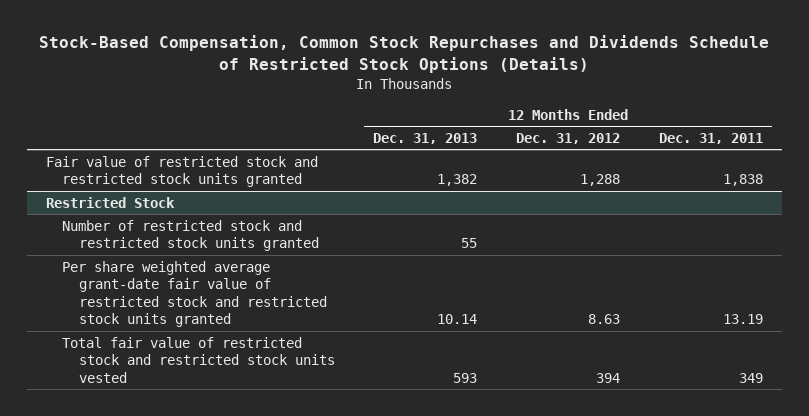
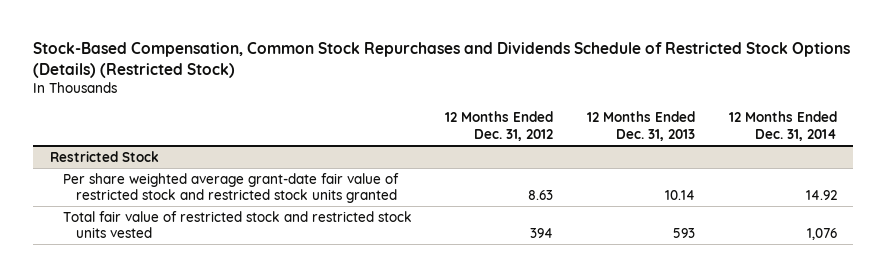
- Stock-Based Compensation, Common Stock Repurchases and Dividends Schedule of Restricted Stock Options (Details)
+ Stock-Based Compensation, Common Stock Repurchases and Dividends Schedule of Restricted Stock Options (Details) (Restricted Stock)
- | 12 Months Ended Dec. 31, 2013 | 12 Months Ended Dec. 31, 2012 | 12 Months Ended Dec. 31, 2011
+ | 12 Months Ended Dec. 31, 2012 | 12 Months Ended Dec. 31, 2013 | 12 Months Ended Dec. 31, 2014
- Fair value of restricted stock and restricted stock units granted | 1,382 | 1,288 | 1,838
@ Restricted Stock
- Number of restricted stock and restricted stock units granted | 55 | |

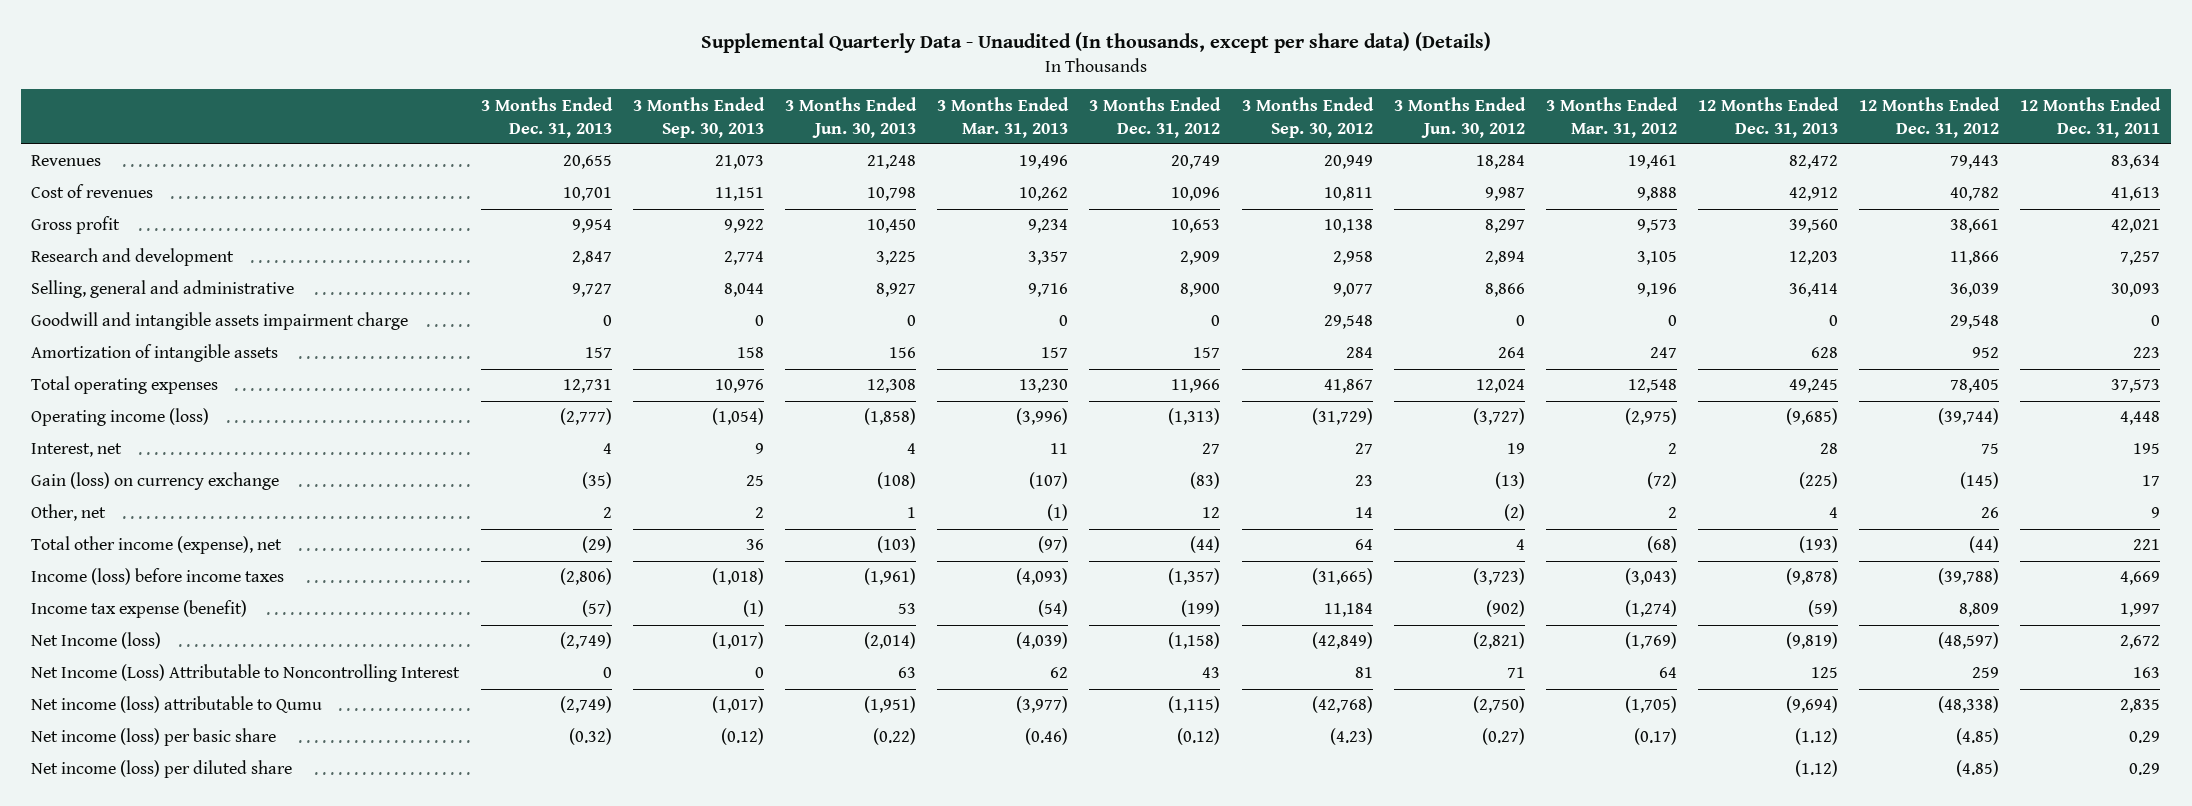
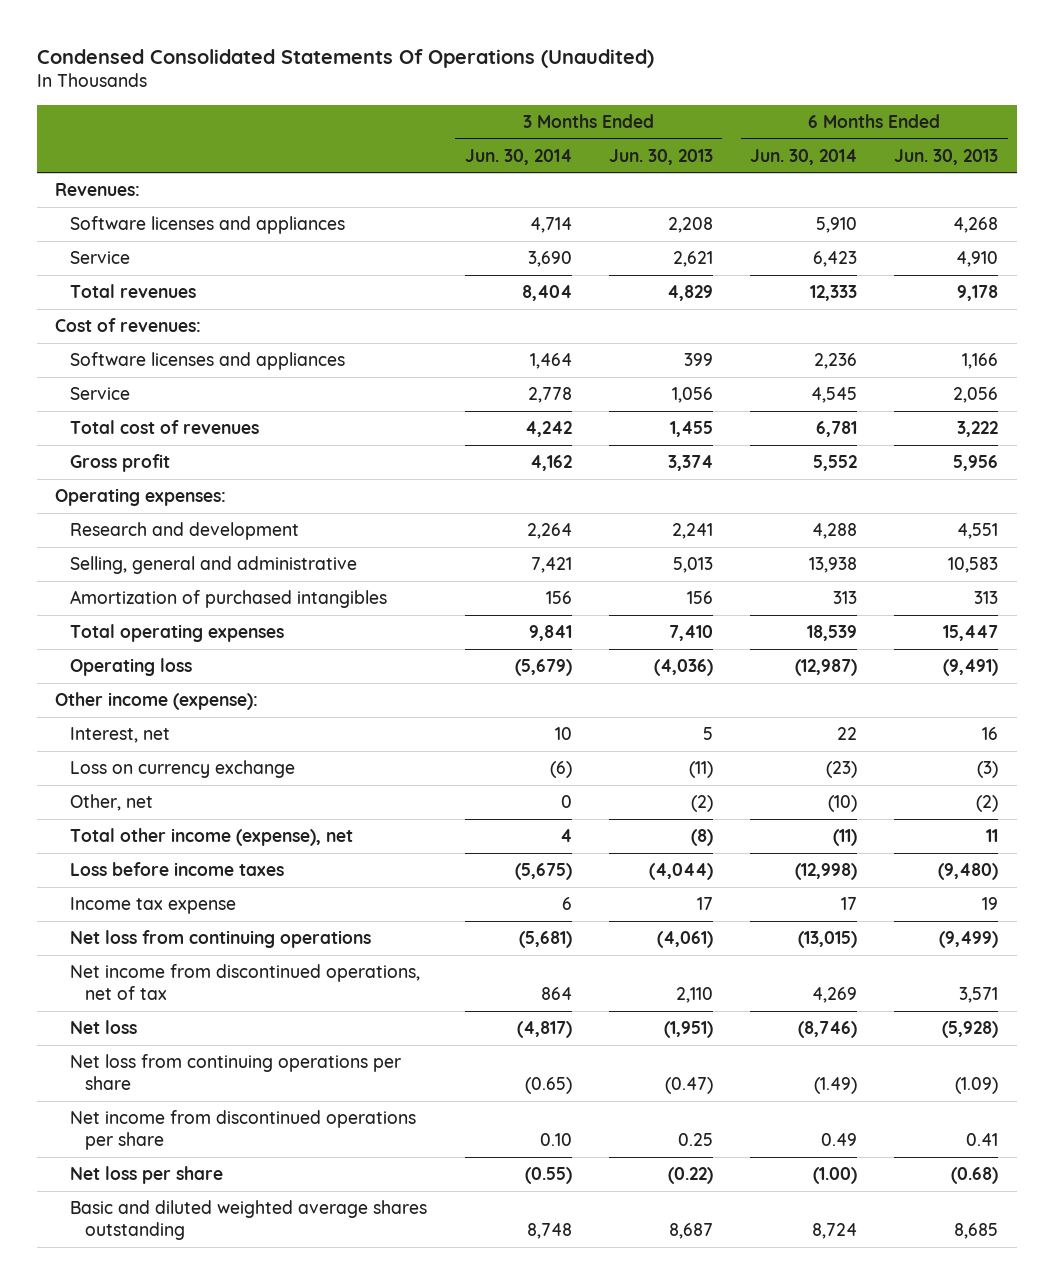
- Supplemental Quarterly Data - Unaudited (In thousands, except per share data) (Details)
+ Condensed Consolidated Statements Of Operations (Unaudited)
- | 3 Months Ended Dec. 31, 2013 | 3 Months Ended Sep. 30, 2013 | 3 Months Ended Jun. 30, 2013 | 3 Months Ended Mar. 31, 2013 | 3 Months Ended Dec. 31, 2012 | 3 Months Ended Sep. 30, 2012 | 3 Months Ended Jun. 30, 2012 | 3 Months Ended Mar. 31, 2012 | 12 Months Ended Dec. 31, 2013 | 12 Months Ended Dec. 31, 2012 | 12 Months Ended Dec. 31, 2011
+ | 3 Months Ended Jun. 30, 2014 | 3 Months Ended Jun. 30, 2013 | 6 Months Ended Jun. 30, 2014 | 6 Months Ended Jun. 30, 2013
- Revenues | 20,655 | 21,073 | 21,248 | 19,496 | 20,749 | 20,949 | 18,284 | 19,461 | 82,472 | 79,443 | 83,634
- Cost of revenues | 10,701 | 11,151 | 10,798 | 10,262 | 10,096 | 10,811 | 9,987 | 9,888 | 42,912 | 40,782 | 41,613
- Gross profit | 9,954 | 9,922 | 10,450 | 9,234 | 10,653 | 10,138 | 8,297 | 9,573 | 39,560 | 38,661 | 42,021
- Research and development | 2,847 | 2,774 | 3,225 | 3,357 | 2,909 | 2,958 | 2,894 | 3,105 | 12,203 | 11,866 | 7,257
- Selling, general and administrative | 9,727 | 8,044 | 8,927 | 9,716 | 8,900 | 9,077 | 8,866 | 9,196 | 36,414 | 36,039 | 30,093
- Goodwill and intangible assets impairment charge | 0 | 0 | 0 | 0 | 0 | 29,548 | 0 | 0 | 0 | 29,548 | 0
- Amortization of intangible assets | 157 | 158 | 156 | 157 | 157 | 284 | 264 | 247 | 628 | 952 | 223
- Total operating expenses | 12,731 | 10,976 | 12,308 | 13,230 | 11,966 | 41,867 | 12,024 | 12,548 | 49,245 | 78,405 | 37,573
- Operating income (loss) | (2,777) | (1,054) | (1,858) | (3,996) | (1,313) | (31,729) | (3,727) | (2,975) | (9,685) | (39,744) | 4,448
- Interest, net | 4 | 9 | 4 | 11 | 27 | 27 | 19 | 2 | 28 | 75 | 195
- Gain (loss) on currency exchange | (35) | 25 | (108) | (107) | (83) | 23 | (13) | (72) | (225) | (145) | 17
- Other, net | 2 | 2 | 1 | (1) | 12 | 14 | (2) | 2 | 4 | 26 | 9
- Total other income (expense), net | (29) | 36 | (103) | (97) | (44) | 64 | 4 | (68) | (193) | (44) | 221
- Income (loss) before income taxes | (2,806) | (1,018) | (1,961) | (4,093) | (1,357) | (31,665) | (3,723) | (3,043) | (9,878) | (39,788) | 4,669
- Income tax expense (benefit) | (57) | (1) | 53 | (54) | (199) | 11,184 | (902) | (1,274) | (59) | 8,809 | 1,997
- Net Income (loss) | (2,749) | (1,017) | (2,014) | (4,039) | (1,158) | (42,849) | (2,821) | (1,769) | (9,819) | (48,597) | 2,672
- Net Income (Loss) Attributable to Noncontrolling Interest | 0 | 0 | 63 | 62 | 43 | 81 | 71 | 64 | 125 | 259 | 163
- Net income (loss) attributable to Qumu | (2,749) | (1,017) | (1,951) | (3,977) | (1,115) | (42,768) | (2,750) | (1,705) | (9,694) | (48,338) | 2,835
- Net income (loss) per basic share | (0.32) | (0.12) | (0.22) | (0.46) | (0.12) | (4.23) | (0.27) | (0.17) | (1.12) | (4.85) | 0.29
- Net income (loss) per diluted share | | | | | | | | | (1.12) | (4.85) | 0.29
+ Revenues:
+ Software licenses and appliances | 4,714 | 2,208 | 5,910 | 4,268
+ Service | 3,690 | 2,621 | 6,423 | 4,910
+ Total revenues | 8,404 | 4,829 | 12,333 | 9,178
+ Cost of revenues:
+ Software licenses and appliances | 1,464 | 399 | 2,236 | 1,166
+ Service | 2,778 | 1,056 | 4,545 | 2,056
+ Total cost of revenues | 4,242 | 1,455 | 6,781 | 3,222
+ Gross profit | 4,162 | 3,374 | 5,552 | 5,956
+ Operating expenses:
+ Research and development | 2,264 | 2,241 | 4,288 | 4,551
+ Selling, general and administrative | 7,421 | 5,013 | 13,938 | 10,583
+ Amortization of purchased intangibles | 156 | 156 | 313 | 313
+ Total operating expenses | 9,841 | 7,410 | 18,539 | 15,447
+ Operating loss | (5,679) | (4,036) | (12,987) | (9,491)
+ Other income (expense):
+ Interest, net | 10 | 5 | 22 | 16
+ Loss on currency exchange | (6) | (11) | (23) | (3)
+ Other, net | 0 | (2) | (10) | (2)
+ Total other income (expense), net | 4 | (8) | (11) | 11
+ Loss before income taxes | (5,675) | (4,044) | (12,998) | (9,480)
+ Income tax expense | 6 | 17 | 17 | 19
+ Net loss from continuing operations | (5,681) | (4,061) | (13,015) | (9,499)
+ Net income from discontinued operations, net of tax | 864 | 2,110 | 4,269 | 3,571
+ Net loss | (4,817) | (1,951) | (8,746) | (5,928)
+ Net loss from continuing operations per share | (0.65) | (0.47) | (1.49) | (1.09)
+ Net income from discontinued operations per share | 0.10 | 0.25 | 0.49 | 0.41
+ Net loss per share | (0.55) | (0.22) | (1.00) | (0.68)
+ Basic and diluted weighted average shares outstanding | 8,748 | 8,687 | 8,724 | 8,685

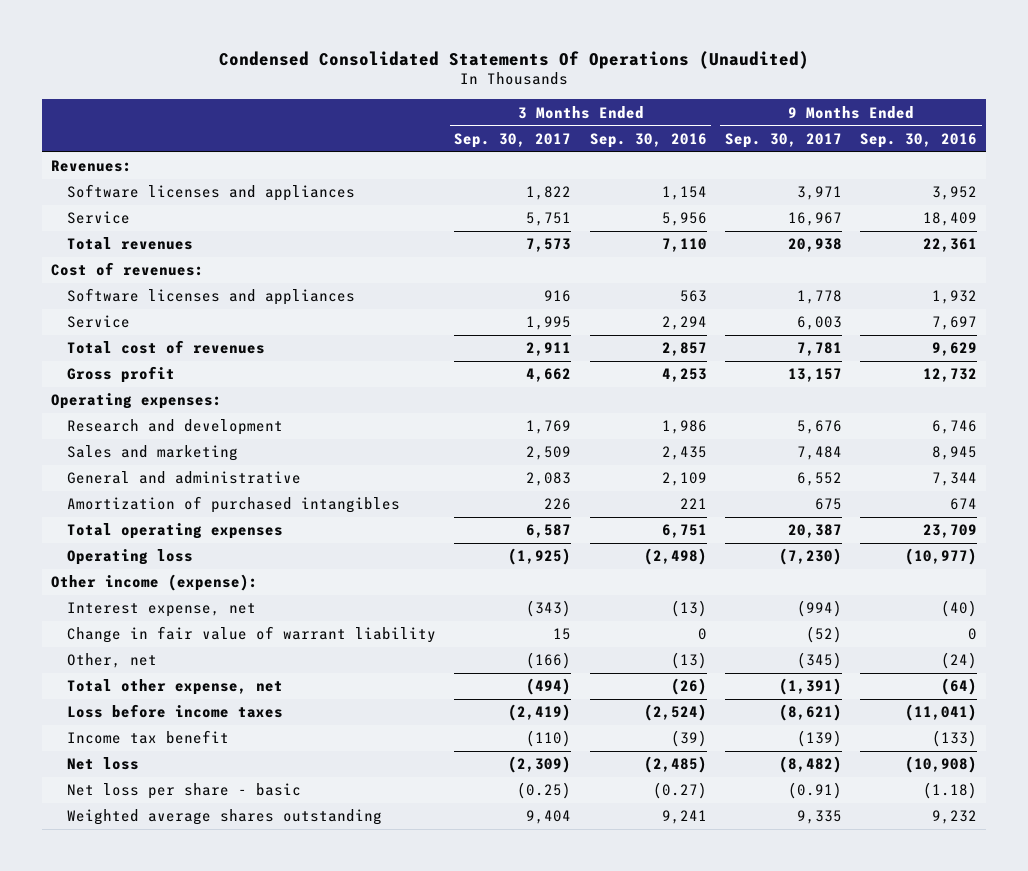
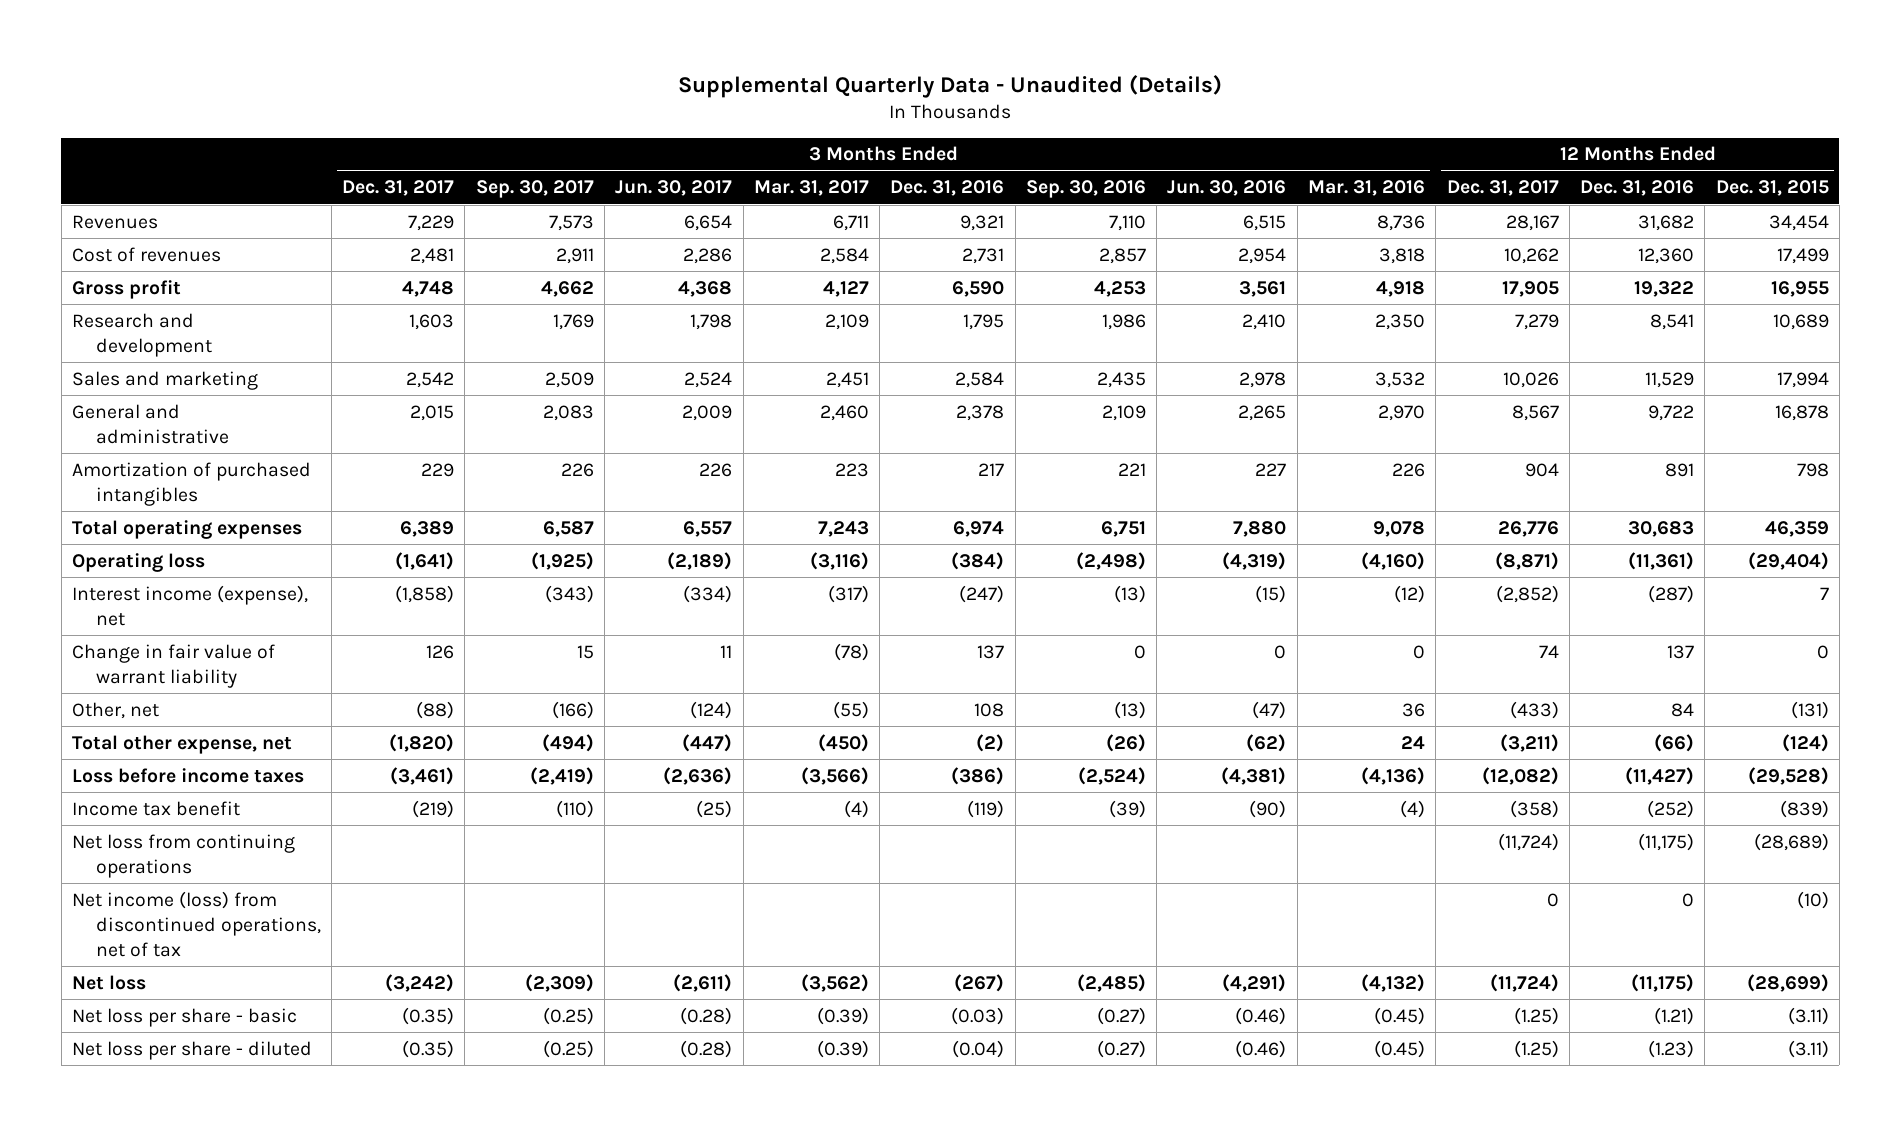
- Condensed Consolidated Statements Of Operations (Unaudited)
+ Supplemental Quarterly Data - Unaudited (Details)
- | 3 Months Ended Sep. 30, 2017 | 3 Months Ended Sep. 30, 2016 | 9 Months Ended Sep. 30, 2017 | 9 Months Ended Sep. 30, 2016
+ | 3 Months Ended Dec. 31, 2017 | 3 Months Ended Sep. 30, 2017 | 3 Months Ended Jun. 30, 2017 | 3 Months Ended Mar. 31, 2017 | 3 Months Ended Dec. 31, 2016 | 3 Months Ended Sep. 30, 2016 | 3 Months Ended Jun. 30, 2016 | 3 Months Ended Mar. 31, 2016 | 12 Months Ended Dec. 31, 2017 | 12 Months Ended Dec. 31, 2016 | 12 Months Ended Dec. 31, 2015
- Revenues:
- Software licenses and appliances | 1,822 | 1,154 | 3,971 | 3,952
- Service | 5,751 | 5,956 | 16,967 | 18,409
- Total revenues | 7,573 | 7,110 | 20,938 | 22,361
- Cost of revenues:
- Software licenses and appliances | 916 | 563 | 1,778 | 1,932
- Service | 1,995 | 2,294 | 6,003 | 7,697
- Total cost of revenues | 2,911 | 2,857 | 7,781 | 9,629
+ Revenues | 7,229 | 7,573 | 6,654 | 6,711 | 9,321 | 7,110 | 6,515 | 8,736 | 28,167 | 31,682 | 34,454
+ Cost of revenues | 2,481 | 2,911 | 2,286 | 2,584 | 2,731 | 2,857 | 2,954 | 3,818 | 10,262 | 12,360 | 17,499
- Operating expenses:
- Other income (expense):
- Interest expense, net | (343) | (13) | (994) | (40)
+ Interest income (expense), net | (1,858) | (343) | (334) | (317) | (247) | (13) | (15) | (12) | (2,852) | (287) | 7
+ Net loss from continuing operations | | | | | | | | | (11,724) | (11,175) | (28,689)
+ Net income (loss) from discontinued operations, net of tax | | | | | | | | | 0 | 0 | (10)
- Weighted average shares outstanding | 9,404 | 9,241 | 9,335 | 9,232
+ Net loss per share - diluted | (0.35) | (0.25) | (0.28) | (0.39) | (0.04) | (0.27) | (0.46) | (0.45) | (1.25) | (1.23) | (3.11)

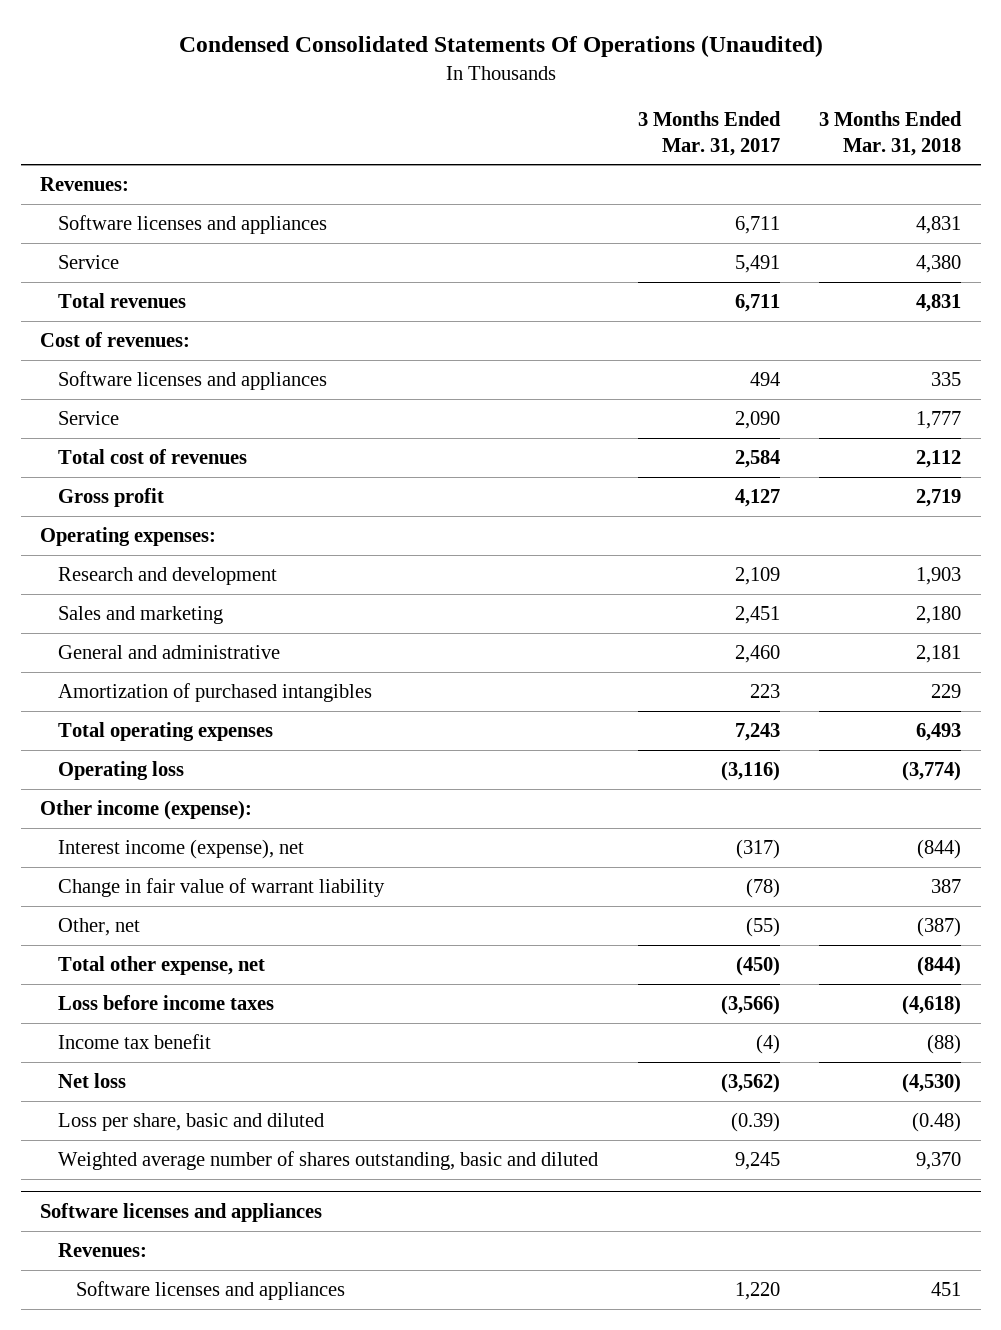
- Supplemental Quarterly Data - Unaudited (Details)
+ Condensed Consolidated Statements Of Operations (Unaudited)
- | 3 Months Ended Dec. 31, 2017 | 3 Months Ended Sep. 30, 2017 | 3 Months Ended Jun. 30, 2017 | 3 Months Ended Mar. 31, 2017 | 3 Months Ended Dec. 31, 2016 | 3 Months Ended Sep. 30, 2016 | 3 Months Ended Jun. 30, 2016 | 3 Months Ended Mar. 31, 2016 | 12 Months Ended Dec. 31, 2017 | 12 Months Ended Dec. 31, 2016 | 12 Months Ended Dec. 31, 2015
+ | 3 Months Ended Mar. 31, 2017 | 3 Months Ended Mar. 31, 2018
- Revenues | 7,229 | 7,573 | 6,654 | 6,711 | 9,321 | 7,110 | 6,515 | 8,736 | 28,167 | 31,682 | 34,454
- Cost of revenues | 2,481 | 2,911 | 2,286 | 2,584 | 2,731 | 2,857 | 2,954 | 3,818 | 10,262 | 12,360 | 17,499
+ Revenues:
+ Software licenses and appliances | 6,711 | 4,831
+ Service | 5,491 | 4,380
+ Total revenues | 6,711 | 4,831
+ Cost of revenues:
+ Software licenses and appliances | 494 | 335
+ Service | 2,090 | 1,777
+ Total cost of revenues | 2,584 | 2,112
+ Operating expenses:
+ Other income (expense):
- Net loss from continuing operations | | | | | | | | | (11,724) | (11,175) | (28,689)
- Net income (loss) from discontinued operations, net of tax | | | | | | | | | 0 | 0 | (10)
- Net loss per share - basic | (0.35) | (0.25) | (0.28) | (0.39) | (0.03) | (0.27) | (0.46) | (0.45) | (1.25) | (1.21) | (3.11)
- Net loss per share - diluted | (0.35) | (0.25) | (0.28) | (0.39) | (0.04) | (0.27) | (0.46) | (0.45) | (1.25) | (1.23) | (3.11)
+ Loss per share, basic and diluted | (0.39) | (0.48)
+ Weighted average number of shares outstanding, basic and diluted | 9,245 | 9,370
+ Software licenses and appliances
+ Revenues:
+ Software licenses and appliances | 1,220 | 451

